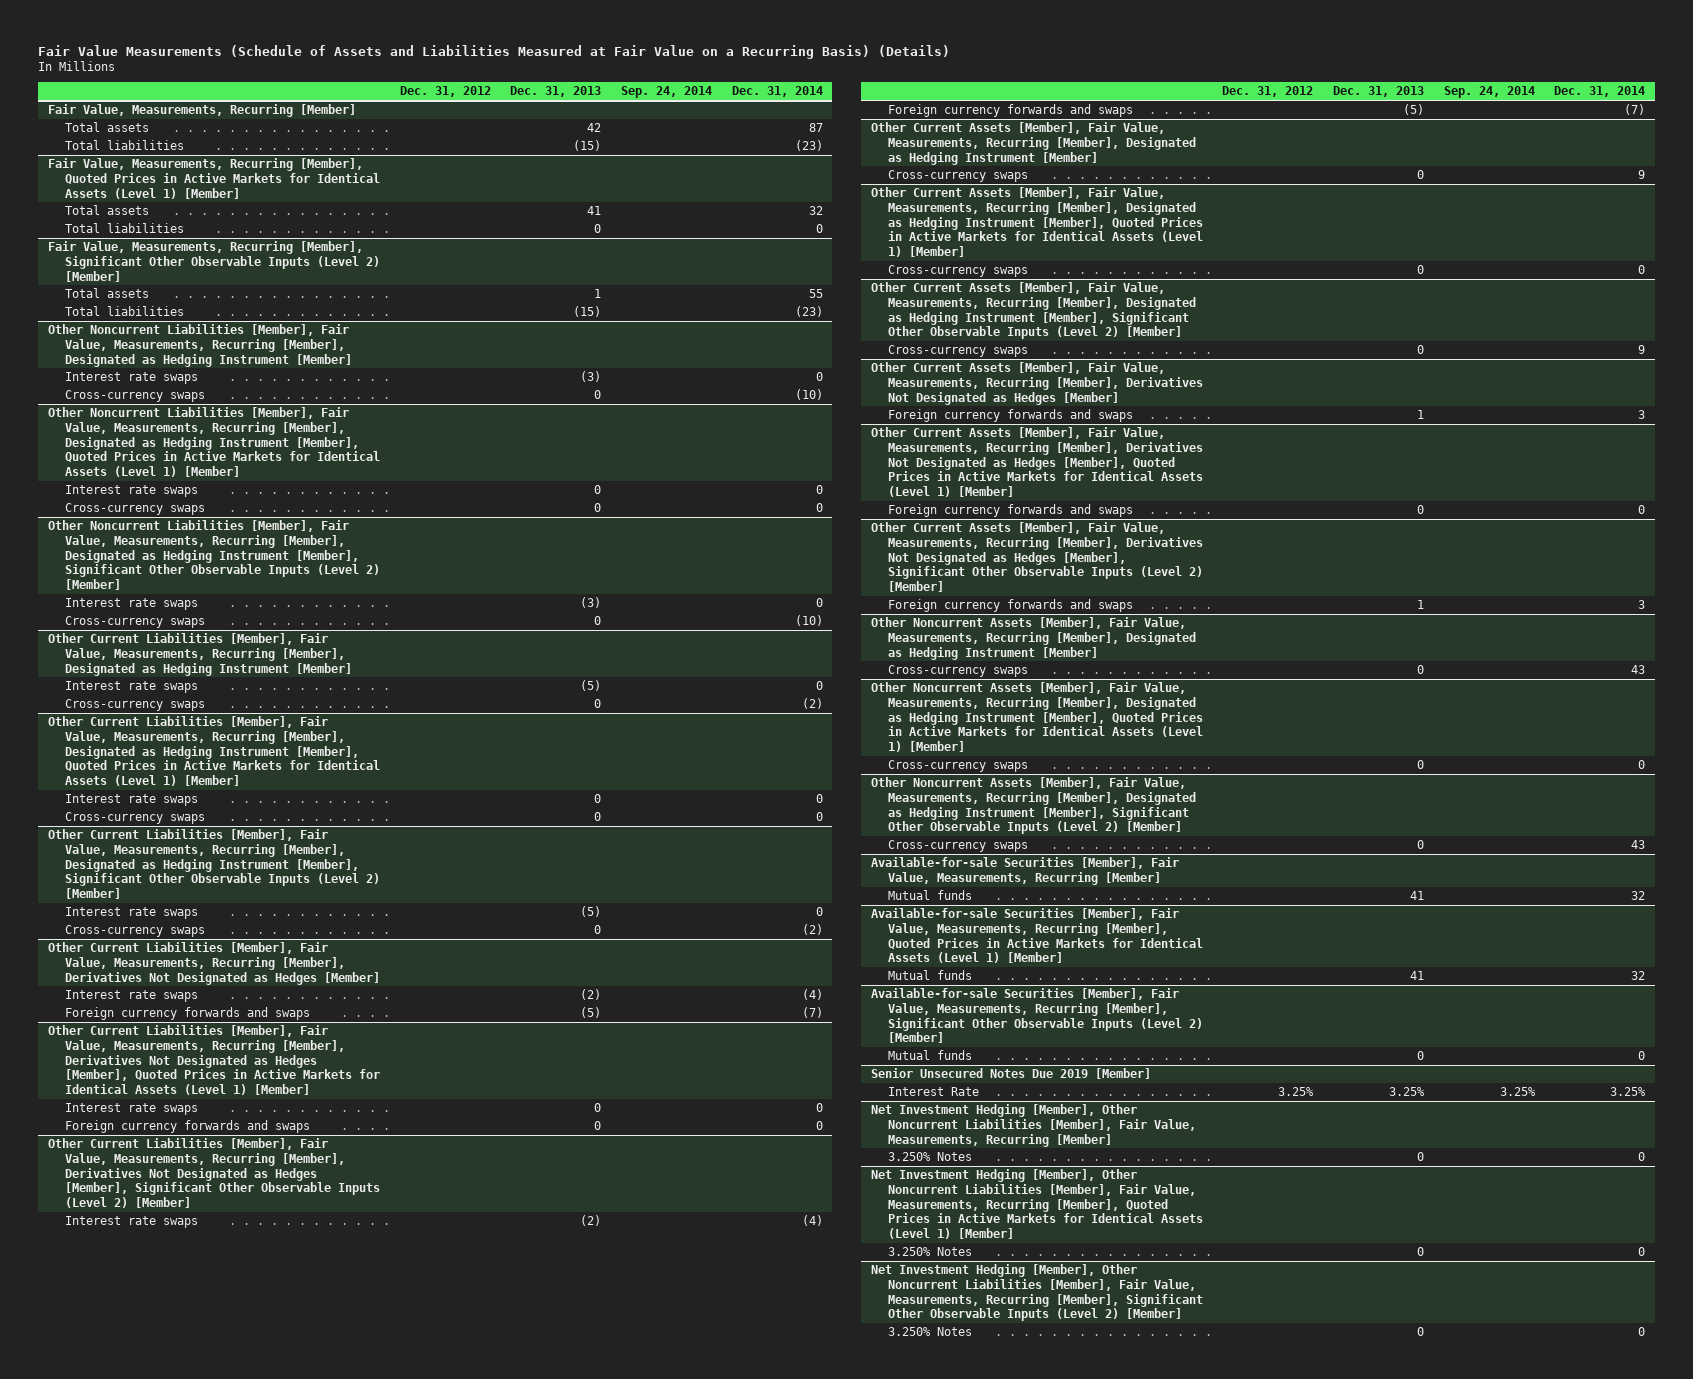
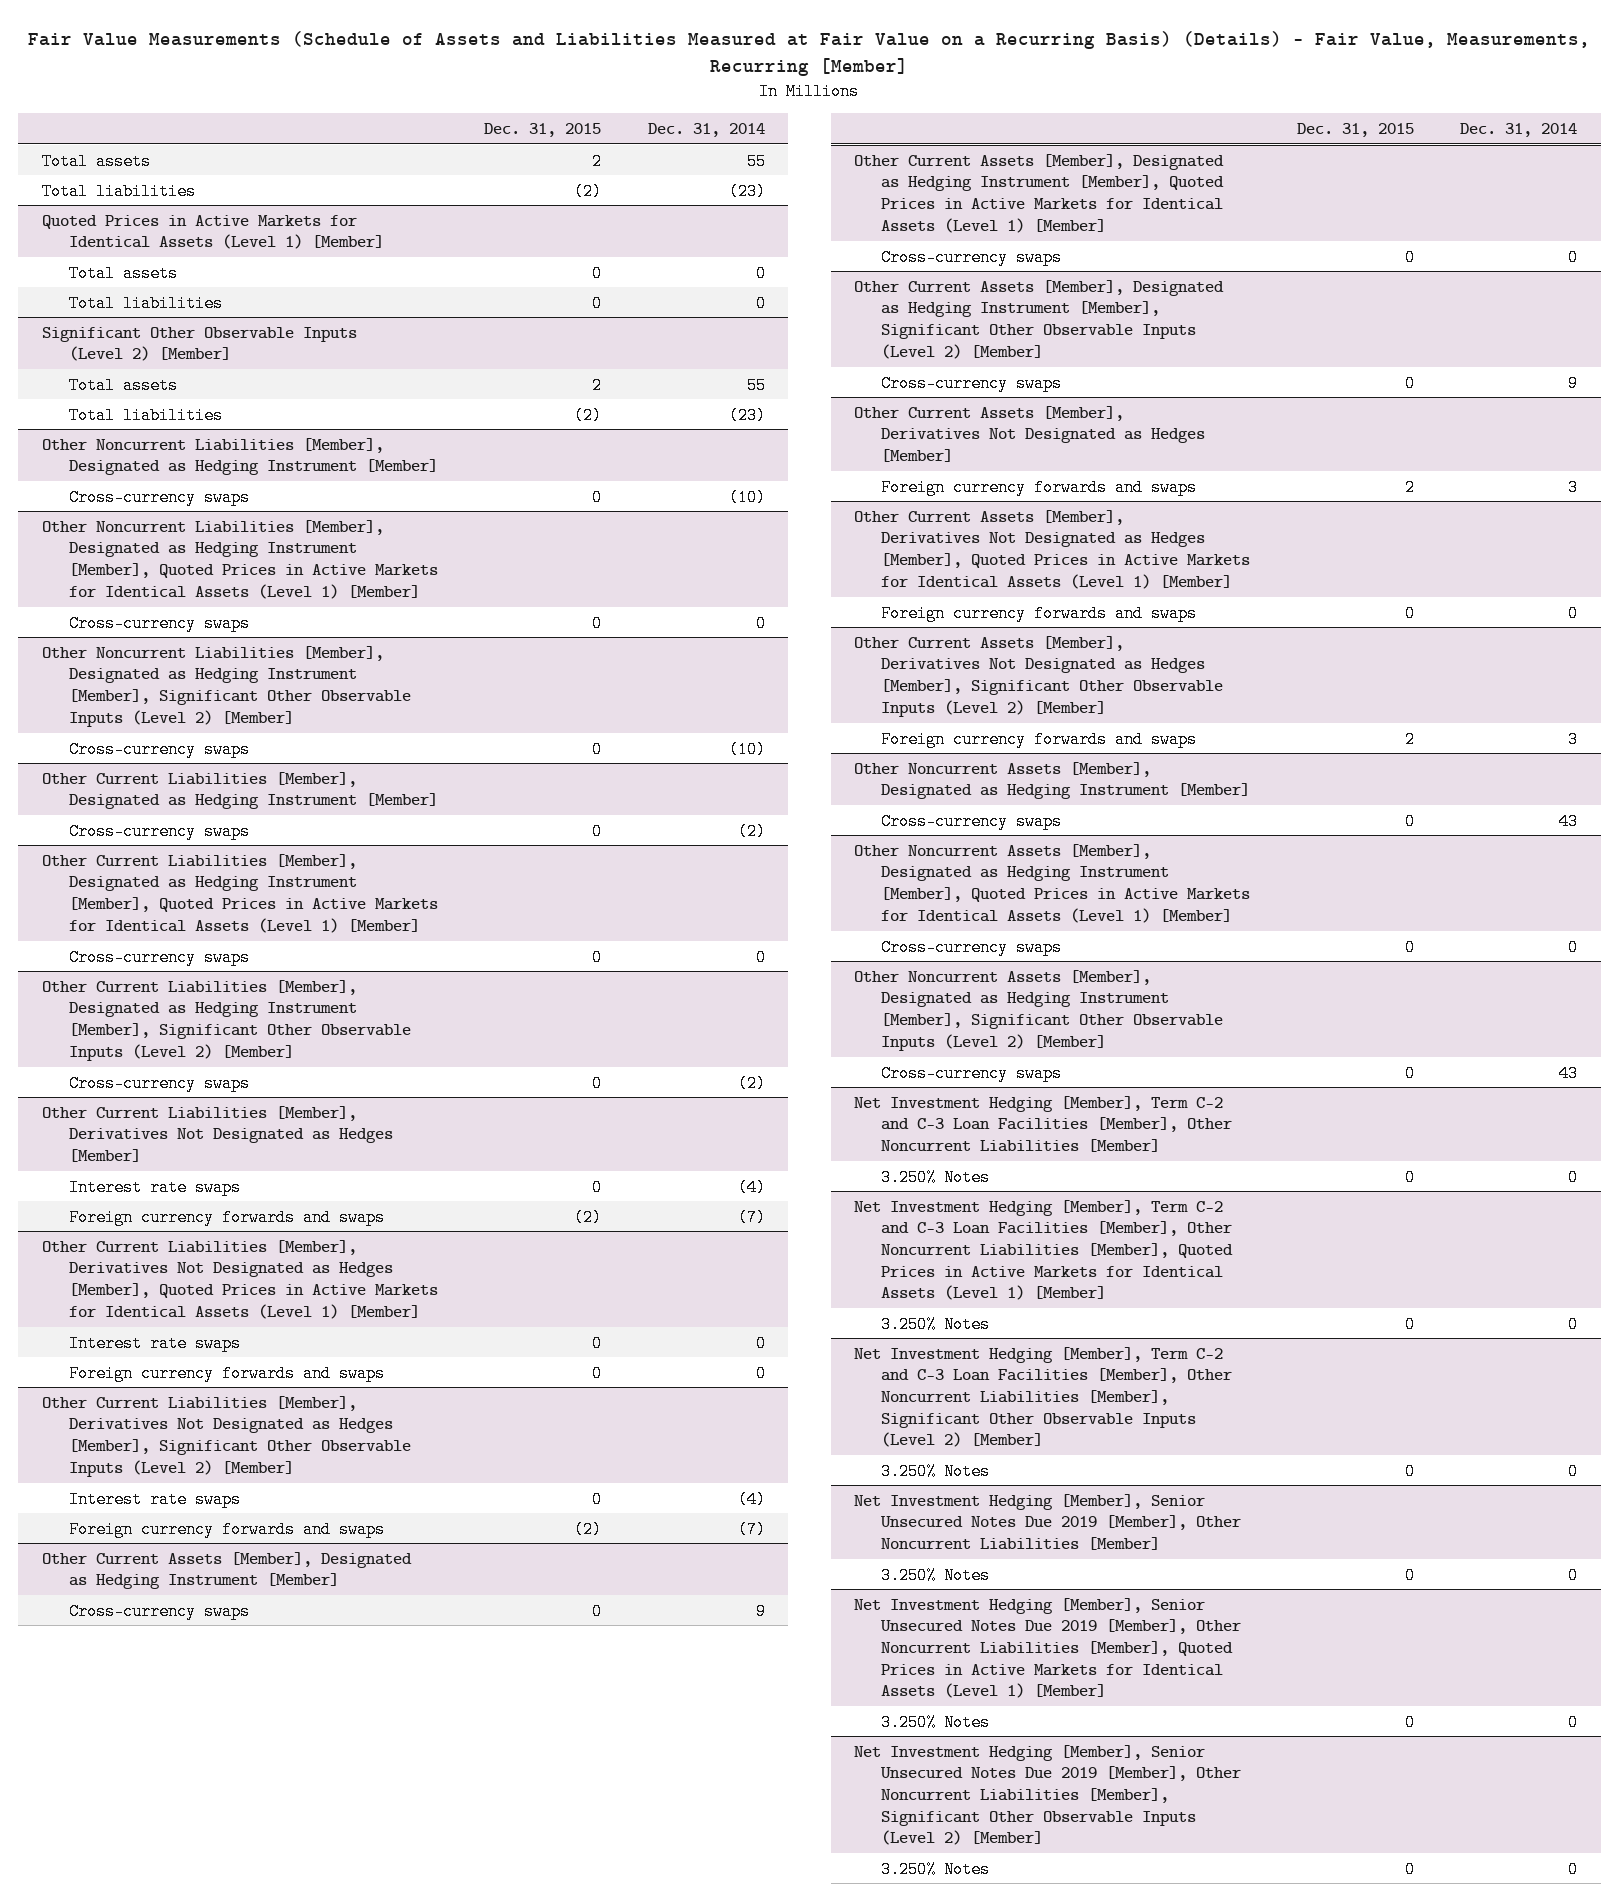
- Fair Value Measurements (Schedule of Assets and Liabilities Measured at Fair Value on a Recurring Basis) (Details)
+ Fair Value Measurements (Schedule of Assets and Liabilities Measured at Fair Value on a Recurring Basis) (Details) - Fair Value, Measurements, Recurring [Member]
- | Dec. 31, 2012 | Dec. 31, 2013 | Sep. 24, 2014 | Dec. 31, 2014
+ | Dec. 31, 2015 | Dec. 31, 2014
- Fair Value, Measurements, Recurring [Member]
- Total assets | | 42 | | 87
+ Total assets | 2 | 55
- Fair Value, Measurements, Recurring [Member], Quoted Prices in Active Markets for Identical Assets (Level 1) [Member]
- Total assets | | 41 | | 32
+ Quoted Prices in Active Markets for Identical Assets (Level 1) [Member]
+ Total assets | 0 | 0
- Fair Value, Measurements, Recurring [Member], Significant Other Observable Inputs (Level 2) [Member]
+ Significant Other Observable Inputs (Level 2) [Member]
- Other Noncurrent Liabilities [Member], Fair Value, Measurements, Recurring [Member], Designated as Hedging Instrument [Member]
- Interest rate swaps | | (3) | | 0
+ Other Noncurrent Liabilities [Member], Designated as Hedging Instrument [Member]
- Other Noncurrent Liabilities [Member], Fair Value, Measurements, Recurring [Member], Designated as Hedging Instrument [Member], Quoted Prices in Active Markets for Identical Assets (Level 1) [Member]
- Interest rate swaps | | 0 | | 0
+ Other Noncurrent Liabilities [Member], Designated as Hedging Instrument [Member], Quoted Prices in Active Markets for Identical Assets (Level 1) [Member]
- Other Noncurrent Liabilities [Member], Fair Value, Measurements, Recurring [Member], Designated as Hedging Instrument [Member], Significant Other Observable Inputs (Level 2) [Member]
- Interest rate swaps | | (3) | | 0
+ Other Noncurrent Liabilities [Member], Designated as Hedging Instrument [Member], Significant Other Observable Inputs (Level 2) [Member]
- Other Current Liabilities [Member], Fair Value, Measurements, Recurring [Member], Designated as Hedging Instrument [Member]
- Interest rate swaps | | (5) | | 0
+ Other Current Liabilities [Member], Designated as Hedging Instrument [Member]
- Other Current Liabilities [Member], Fair Value, Measurements, Recurring [Member], Designated as Hedging Instrument [Member], Quoted Prices in Active Markets for Identical Assets (Level 1) [Member]
- Interest rate swaps | | 0 | | 0
+ Other Current Liabilities [Member], Designated as Hedging Instrument [Member], Quoted Prices in Active Markets for Identical Assets (Level 1) [Member]
- Other Current Liabilities [Member], Fair Value, Measurements, Recurring [Member], Designated as Hedging Instrument [Member], Significant Other Observable Inputs (Level 2) [Member]
- Interest rate swaps | | (5) | | 0
+ Other Current Liabilities [Member], Designated as Hedging Instrument [Member], Significant Other Observable Inputs (Level 2) [Member]
- Other Current Liabilities [Member], Fair Value, Measurements, Recurring [Member], Derivatives Not Designated as Hedges [Member]
+ Other Current Liabilities [Member], Derivatives Not Designated as Hedges [Member]
- Other Current Liabilities [Member], Fair Value, Measurements, Recurring [Member], Derivatives Not Designated as Hedges [Member], Quoted Prices in Active Markets for Identical Assets (Level 1) [Member]
+ Other Current Liabilities [Member], Derivatives Not Designated as Hedges [Member], Quoted Prices in Active Markets for Identical Assets (Level 1) [Member]
- Other Current Liabilities [Member], Fair Value, Measurements, Recurring [Member], Derivatives Not Designated as Hedges [Member], Significant Other Observable Inputs (Level 2) [Member]
+ Other Current Liabilities [Member], Derivatives Not Designated as Hedges [Member], Significant Other Observable Inputs (Level 2) [Member]
- Other Current Assets [Member], Fair Value, Measurements, Recurring [Member], Designated as Hedging Instrument [Member]
+ Other Current Assets [Member], Designated as Hedging Instrument [Member]
- Other Current Assets [Member], Fair Value, Measurements, Recurring [Member], Designated as Hedging Instrument [Member], Quoted Prices in Active Markets for Identical Assets (Level 1) [Member]
+ Other Current Assets [Member], Designated as Hedging Instrument [Member], Quoted Prices in Active Markets for Identical Assets (Level 1) [Member]
- Other Current Assets [Member], Fair Value, Measurements, Recurring [Member], Designated as Hedging Instrument [Member], Significant Other Observable Inputs (Level 2) [Member]
+ Other Current Assets [Member], Designated as Hedging Instrument [Member], Significant Other Observable Inputs (Level 2) [Member]
- Other Current Assets [Member], Fair Value, Measurements, Recurring [Member], Derivatives Not Designated as Hedges [Member]
+ Other Current Assets [Member], Derivatives Not Designated as Hedges [Member]
- Other Current Assets [Member], Fair Value, Measurements, Recurring [Member], Derivatives Not Designated as Hedges [Member], Quoted Prices in Active Markets for Identical Assets (Level 1) [Member]
+ Other Current Assets [Member], Derivatives Not Designated as Hedges [Member], Quoted Prices in Active Markets for Identical Assets (Level 1) [Member]
- Other Current Assets [Member], Fair Value, Measurements, Recurring [Member], Derivatives Not Designated as Hedges [Member], Significant Other Observable Inputs (Level 2) [Member]
+ Other Current Assets [Member], Derivatives Not Designated as Hedges [Member], Significant Other Observable Inputs (Level 2) [Member]
- Other Noncurrent Assets [Member], Fair Value, Measurements, Recurring [Member], Designated as Hedging Instrument [Member]
+ Other Noncurrent Assets [Member], Designated as Hedging Instrument [Member]
- Other Noncurrent Assets [Member], Fair Value, Measurements, Recurring [Member], Designated as Hedging Instrument [Member], Quoted Prices in Active Markets for Identical Assets (Level 1) [Member]
+ Other Noncurrent Assets [Member], Designated as Hedging Instrument [Member], Quoted Prices in Active Markets for Identical Assets (Level 1) [Member]
- Other Noncurrent Assets [Member], Fair Value, Measurements, Recurring [Member], Designated as Hedging Instrument [Member], Significant Other Observable Inputs (Level 2) [Member]
+ Other Noncurrent Assets [Member], Designated as Hedging Instrument [Member], Significant Other Observable Inputs (Level 2) [Member]
- Available-for-sale Securities [Member], Fair Value, Measurements, Recurring [Member]
- Mutual funds | | 41 | | 32
- Available-for-sale Securities [Member], Fair Value, Measurements, Recurring [Member], Quoted Prices in Active Markets for Identical Assets (Level 1) [Member]
- Mutual funds | | 41 | | 32
- Available-for-sale Securities [Member], Fair Value, Measurements, Recurring [Member], Significant Other Observable Inputs (Level 2) [Member]
- Mutual funds | | 0 | | 0
- Senior Unsecured Notes Due 2019 [Member]
- Interest Rate | 3.25% | 3.25% | 3.25% | 3.25%
- Net Investment Hedging [Member], Other Noncurrent Liabilities [Member], Fair Value, Measurements, Recurring [Member]
+ Net Investment Hedging [Member], Term C-2 and C-3 Loan Facilities [Member], Other Noncurrent Liabilities [Member]
- Net Investment Hedging [Member], Other Noncurrent Liabilities [Member], Fair Value, Measurements, Recurring [Member], Quoted Prices in Active Markets for Identical Assets (Level 1) [Member]
+ Net Investment Hedging [Member], Term C-2 and C-3 Loan Facilities [Member], Other Noncurrent Liabilities [Member], Quoted Prices in Active Markets for Identical Assets (Level 1) [Member]
- Net Investment Hedging [Member], Other Noncurrent Liabilities [Member], Fair Value, Measurements, Recurring [Member], Significant Other Observable Inputs (Level 2) [Member]
+ Net Investment Hedging [Member], Term C-2 and C-3 Loan Facilities [Member], Other Noncurrent Liabilities [Member], Significant Other Observable Inputs (Level 2) [Member]
+ Net Investment Hedging [Member], Senior Unsecured Notes Due 2019 [Member], Other Noncurrent Liabilities [Member]
+ 3.250% Notes | 0 | 0
+ Net Investment Hedging [Member], Senior Unsecured Notes Due 2019 [Member], Other Noncurrent Liabilities [Member], Quoted Prices in Active Markets for Identical Assets (Level 1) [Member]
+ 3.250% Notes | 0 | 0
+ Net Investment Hedging [Member], Senior Unsecured Notes Due 2019 [Member], Other Noncurrent Liabilities [Member], Significant Other Observable Inputs (Level 2) [Member]
+ 3.250% Notes | 0 | 0

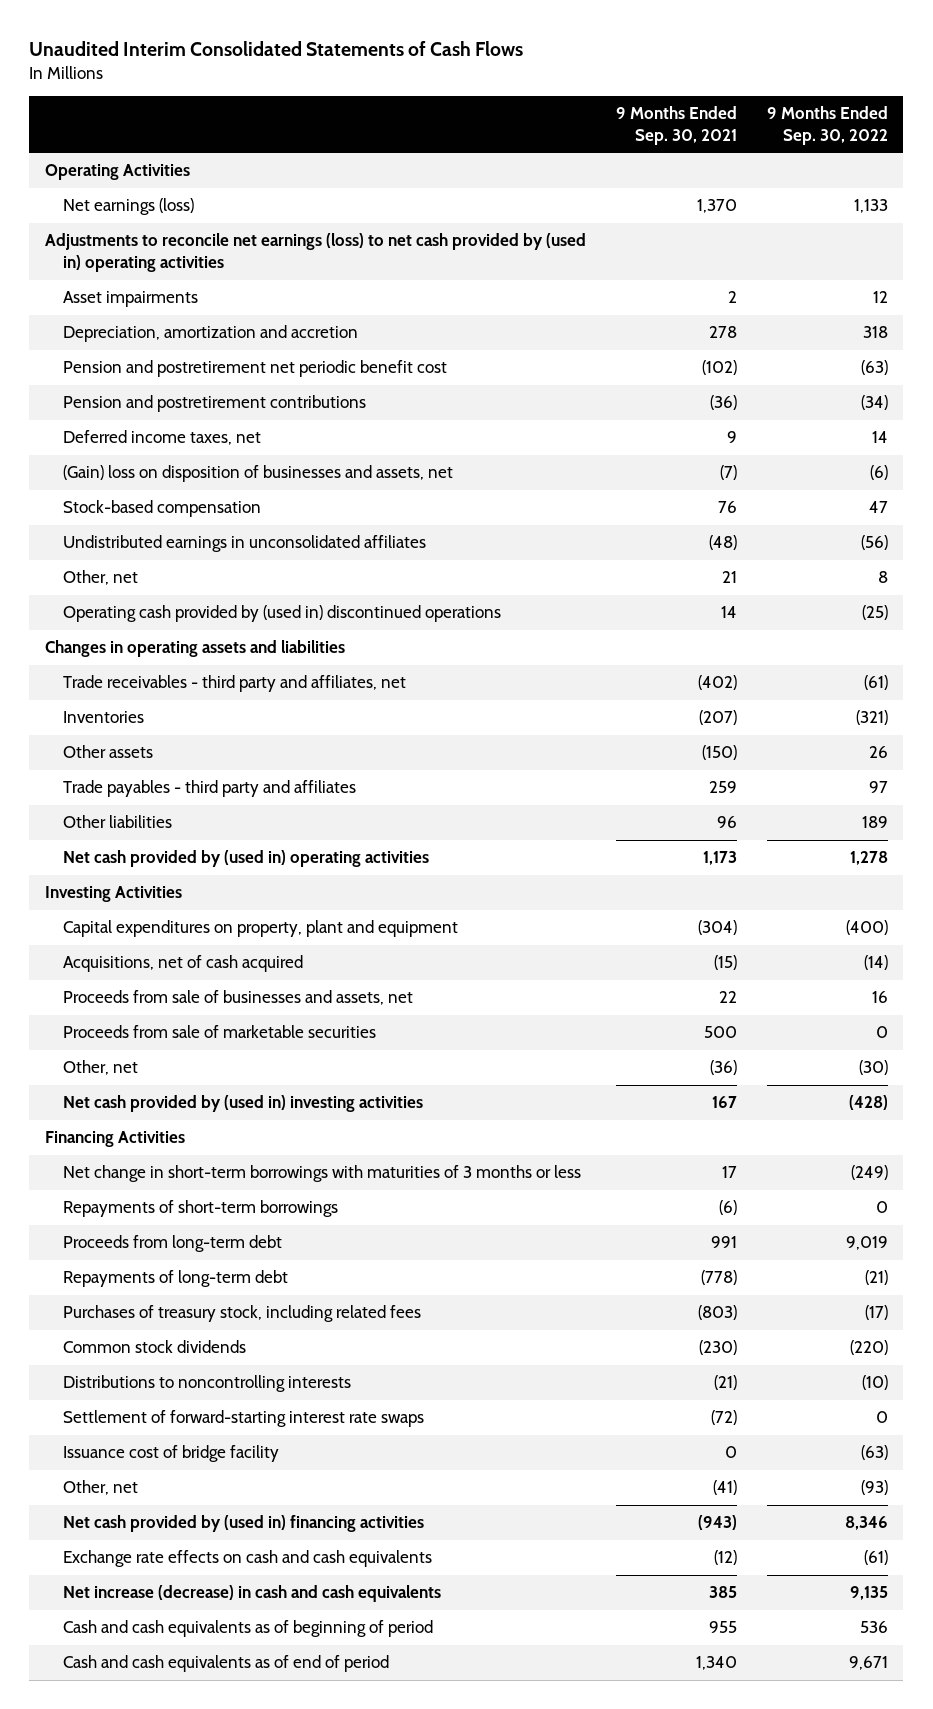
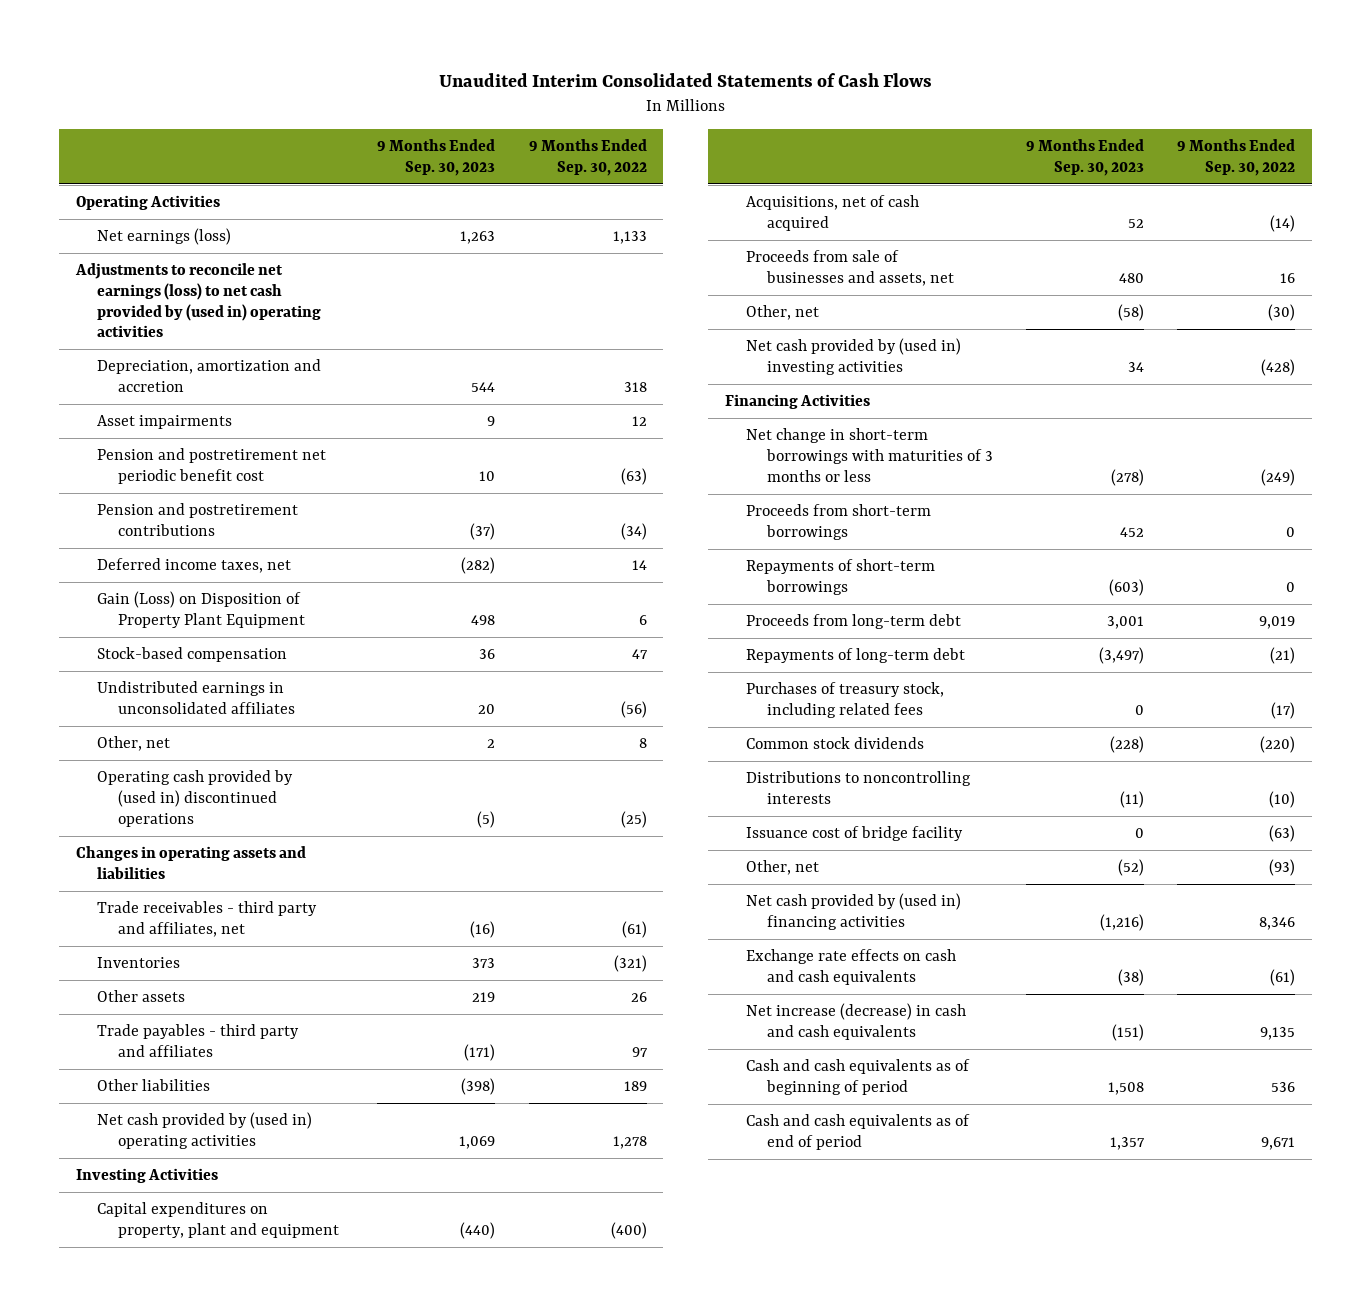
- | 9 Months Ended Sep. 30, 2021 | 9 Months Ended Sep. 30, 2022
+ | 9 Months Ended Sep. 30, 2023 | 9 Months Ended Sep. 30, 2022
moved down: Asset impairments | 9 | 12
- (Gain) loss on disposition of businesses and assets, net | (7) | (6)
+ Gain (Loss) on Disposition of Property Plant Equipment | 498 | 6
- Proceeds from sale of marketable securities | 500 | 0
+ Proceeds from short-term borrowings | 452 | 0
- Settlement of forward-starting interest rate swaps | (72) | 0

